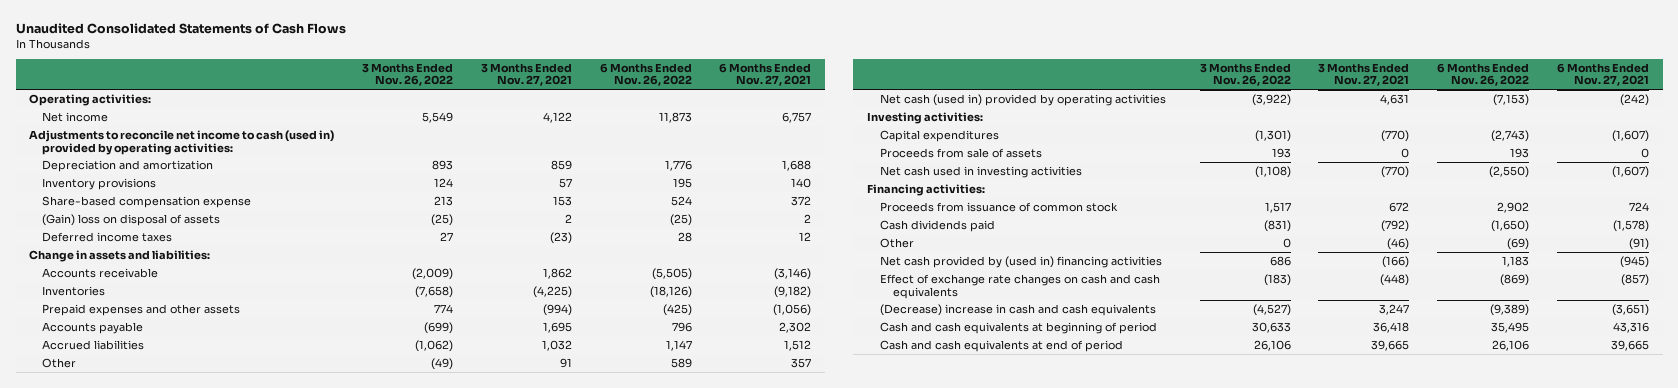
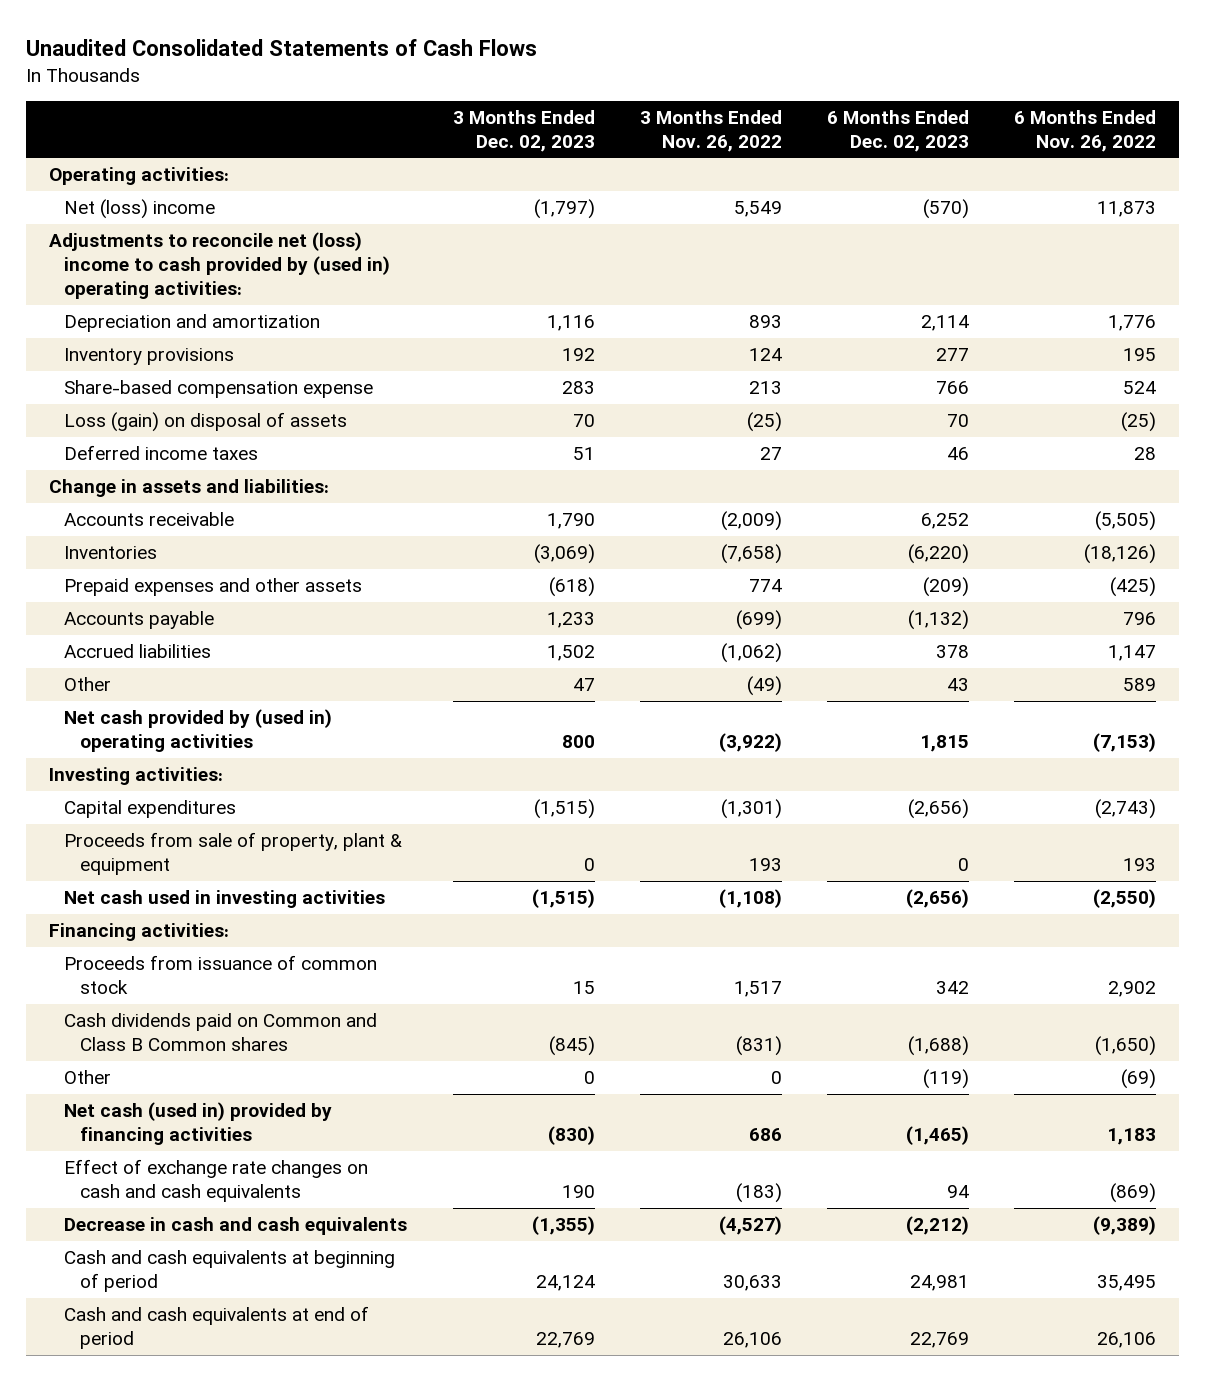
- | 3 Months Ended Nov. 26, 2022 | 3 Months Ended Nov. 27, 2021 | 6 Months Ended Nov. 26, 2022 | 6 Months Ended Nov. 27, 2021
+ | 3 Months Ended Dec. 02, 2023 | 3 Months Ended Nov. 26, 2022 | 6 Months Ended Dec. 02, 2023 | 6 Months Ended Nov. 26, 2022
- Net income | 5,549 | 4,122 | 11,873 | 6,757
- Adjustments to reconcile net income to cash (used in) provided by operating activities:
+ Net (loss) income | (1,797) | 5,549 | (570) | 11,873
+ Adjustments to reconcile net (loss) income to cash provided by (used in) operating activities:
- (Gain) loss on disposal of assets | (25) | 2 | (25) | 2
+ Loss (gain) on disposal of assets | 70 | (25) | 70 | (25)
- Net cash (used in) provided by operating activities | (3,922) | 4,631 | (7,153) | (242)
+ Net cash provided by (used in) operating activities | 800 | (3,922) | 1,815 | (7,153)
- Proceeds from sale of assets | 193 | 0 | 193 | 0
+ Proceeds from sale of property, plant & equipment | 0 | 193 | 0 | 193
- Cash dividends paid | (831) | (792) | (1,650) | (1,578)
+ Cash dividends paid on Common and Class B Common shares | (845) | (831) | (1,688) | (1,650)
- Net cash provided by (used in) financing activities | 686 | (166) | 1,183 | (945)
+ Net cash (used in) provided by financing activities | (830) | 686 | (1,465) | 1,183
- (Decrease) increase in cash and cash equivalents | (4,527) | 3,247 | (9,389) | (3,651)
+ Decrease in cash and cash equivalents | (1,355) | (4,527) | (2,212) | (9,389)

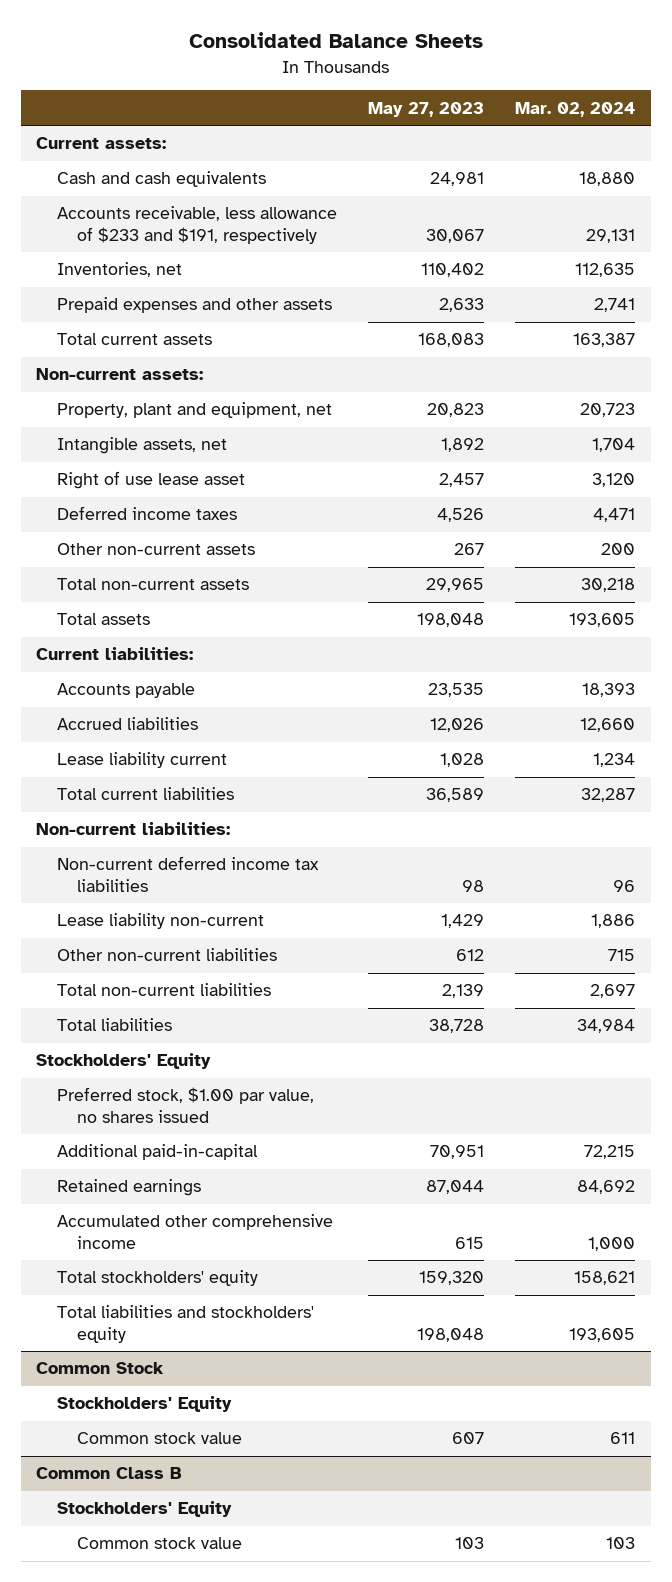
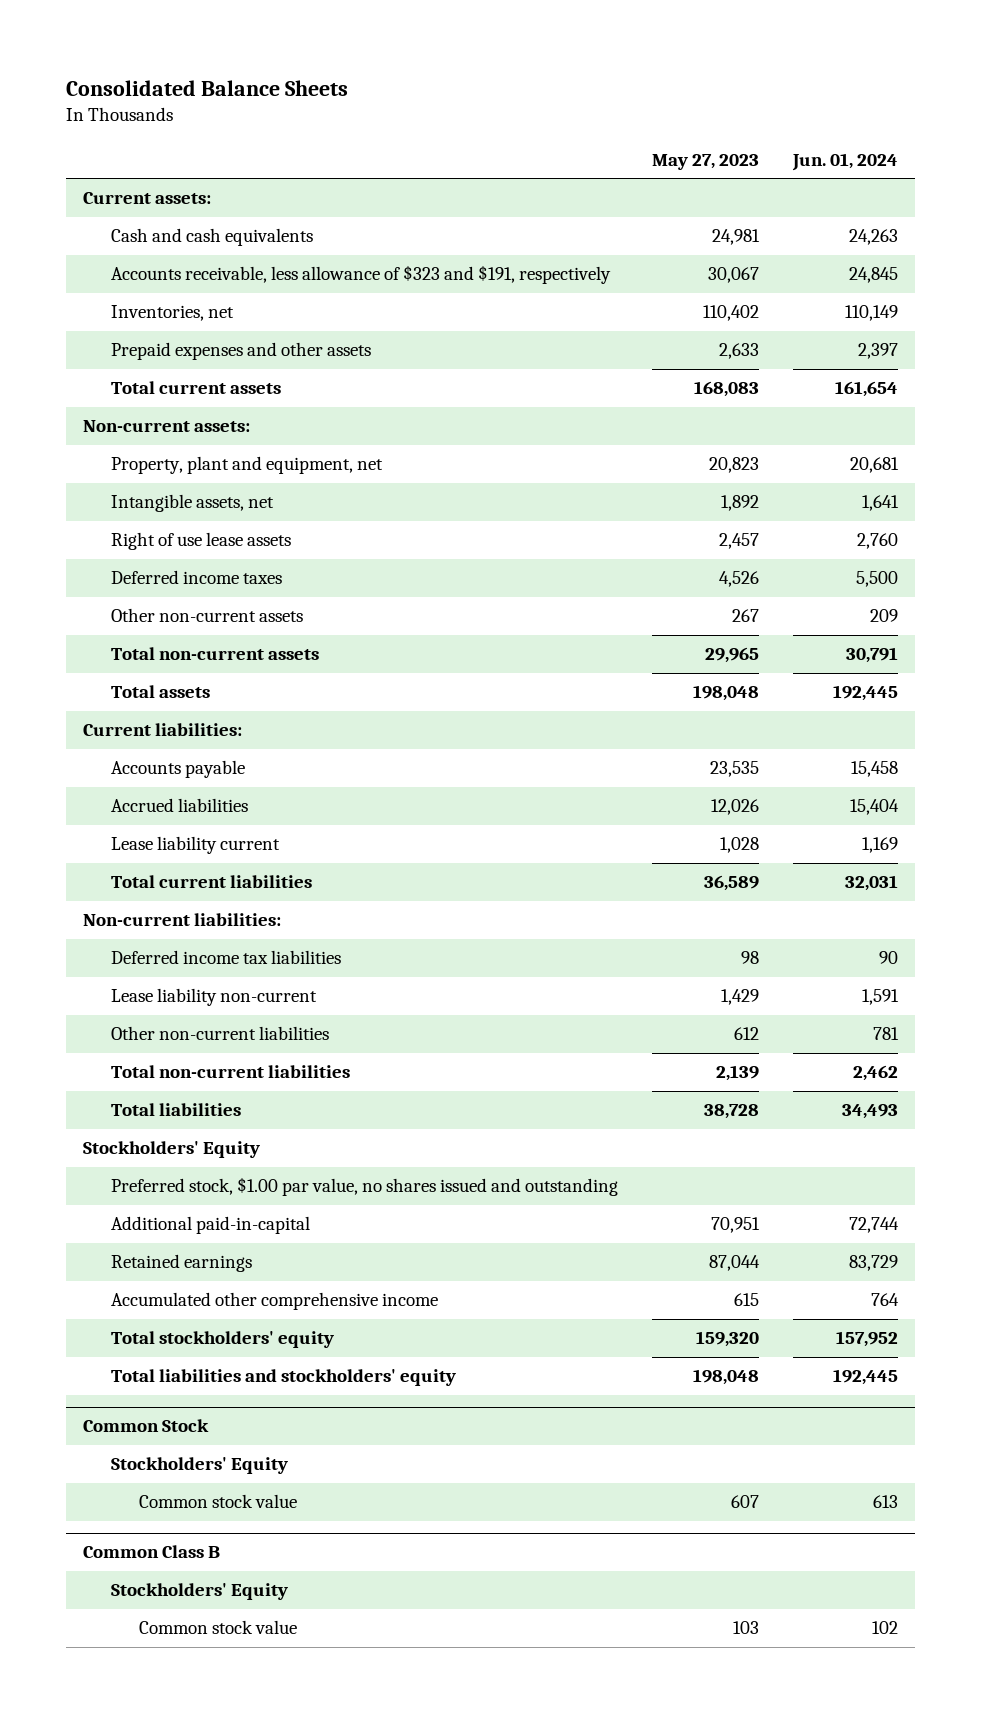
- | May 27, 2023 | Mar. 02, 2024
+ | May 27, 2023 | Jun. 01, 2024
- Accounts receivable, less allowance of $233 and $191, respectively | 30,067 | 29,131
+ Accounts receivable, less allowance of $323 and $191, respectively | 30,067 | 24,845
- Right of use lease asset | 2,457 | 3,120
+ Right of use lease assets | 2,457 | 2,760
- Non-current deferred income tax liabilities | 98 | 96
+ Deferred income tax liabilities | 98 | 90
- Preferred stock, $1.00 par value, no shares issued
+ Preferred stock, $1.00 par value, no shares issued and outstanding

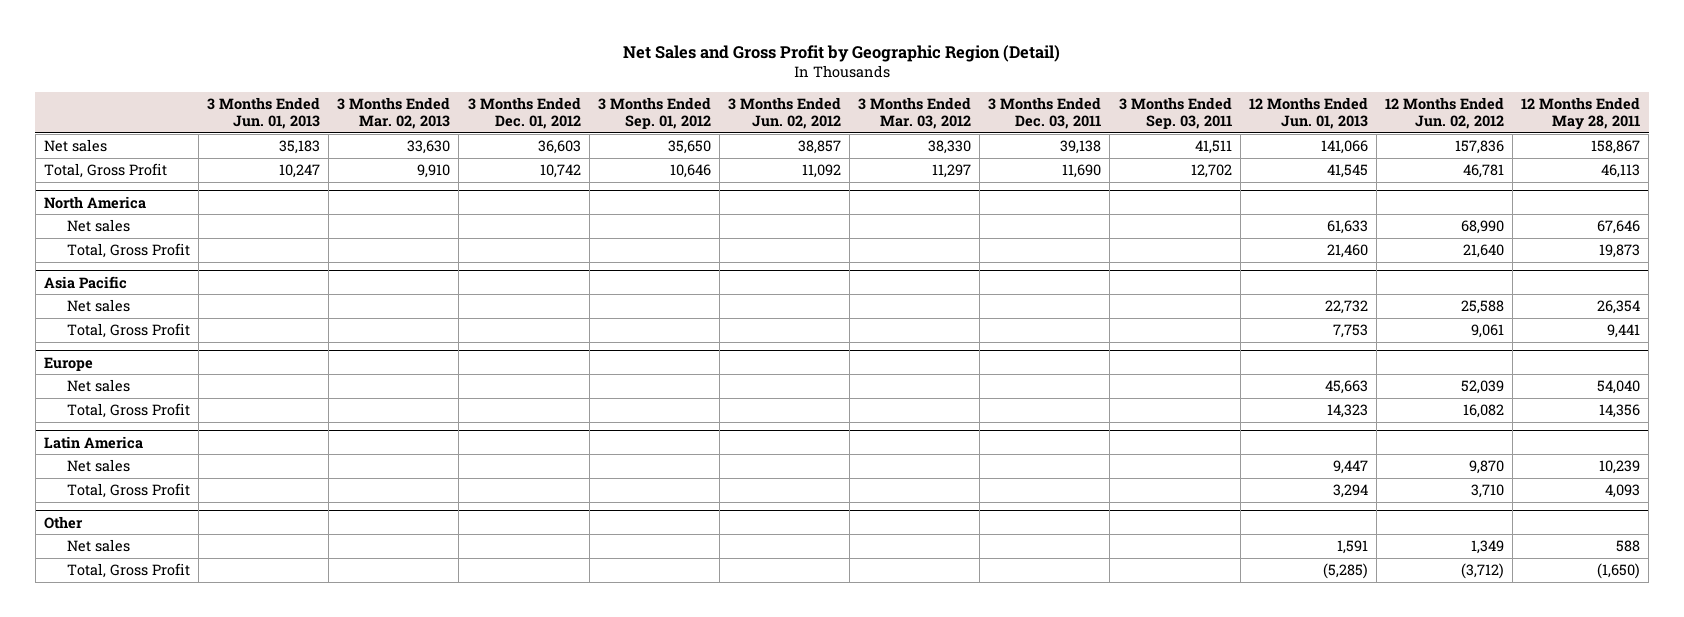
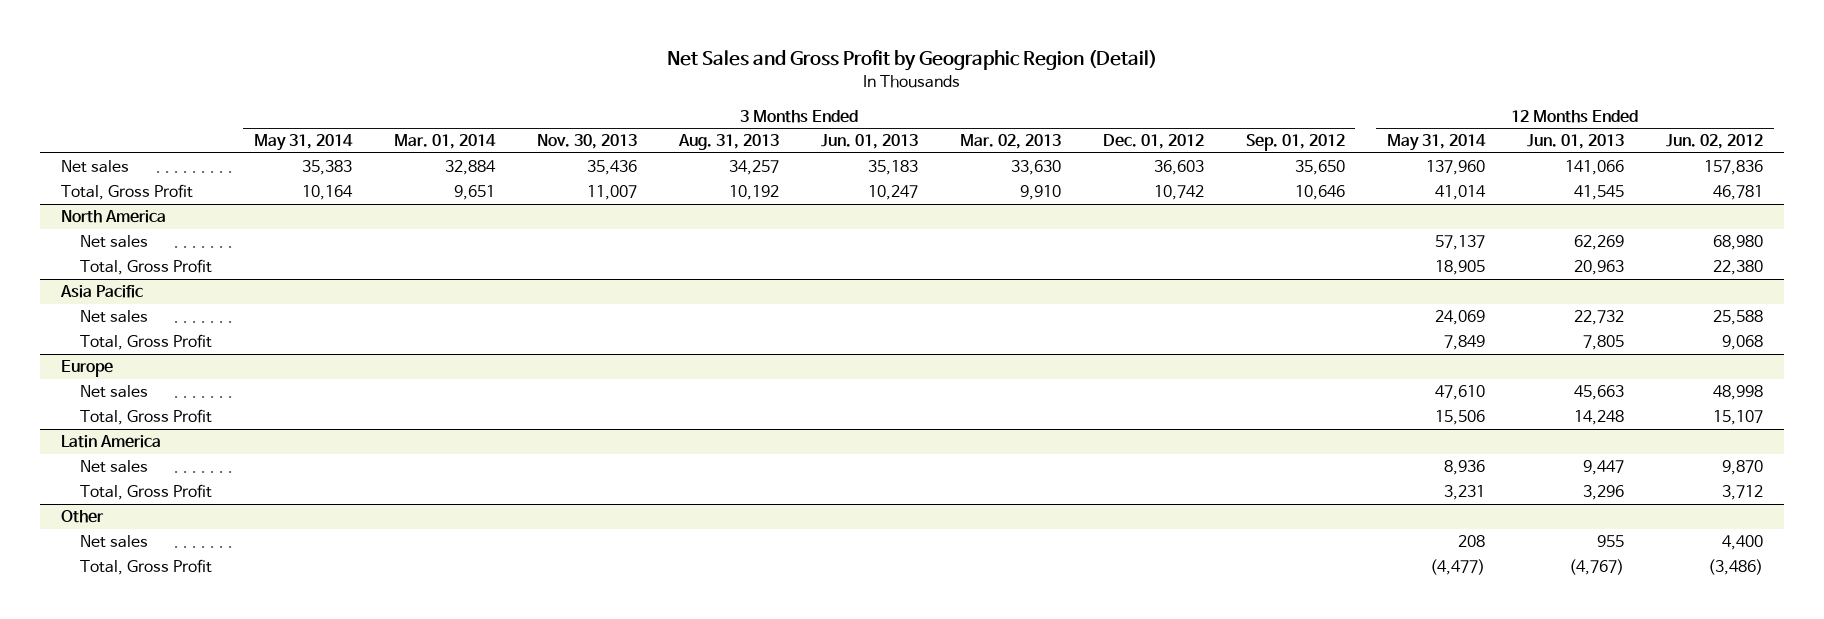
- | 3 Months Ended Jun. 01, 2013 | 3 Months Ended Mar. 02, 2013 | 3 Months Ended Dec. 01, 2012 | 3 Months Ended Sep. 01, 2012 | 3 Months Ended Jun. 02, 2012 | 3 Months Ended Mar. 03, 2012 | 3 Months Ended Dec. 03, 2011 | 3 Months Ended Sep. 03, 2011 | 12 Months Ended Jun. 01, 2013 | 12 Months Ended Jun. 02, 2012 | 12 Months Ended May 28, 2011
+ | 3 Months Ended May 31, 2014 | 3 Months Ended Mar. 01, 2014 | 3 Months Ended Nov. 30, 2013 | 3 Months Ended Aug. 31, 2013 | 3 Months Ended Jun. 01, 2013 | 3 Months Ended Mar. 02, 2013 | 3 Months Ended Dec. 01, 2012 | 3 Months Ended Sep. 01, 2012 | 12 Months Ended May 31, 2014 | 12 Months Ended Jun. 01, 2013 | 12 Months Ended Jun. 02, 2012
@ North America
- Net sales | | | | | | | | | 61,633 | 68,990 | 67,646
- Total, Gross Profit | | | | | | | | | 21,460 | 21,640 | 19,873
+ Net sales | | | | | | | | | 57,137 | 62,269 | 68,980
+ Total, Gross Profit | | | | | | | | | 18,905 | 20,963 | 22,380
@ Asia Pacific
- Total, Gross Profit | | | | | | | | | 7,753 | 9,061 | 9,441
+ Total, Gross Profit | | | | | | | | | 7,849 | 7,805 | 9,068
@ Europe
- Net sales | | | | | | | | | 45,663 | 52,039 | 54,040
- Total, Gross Profit | | | | | | | | | 14,323 | 16,082 | 14,356
+ Net sales | | | | | | | | | 47,610 | 45,663 | 48,998
+ Total, Gross Profit | | | | | | | | | 15,506 | 14,248 | 15,107
@ Latin America
- Total, Gross Profit | | | | | | | | | 3,294 | 3,710 | 4,093
+ Total, Gross Profit | | | | | | | | | 3,231 | 3,296 | 3,712
@ Other
- Net sales | | | | | | | | | 1,591 | 1,349 | 588
- Total, Gross Profit | | | | | | | | | (5,285) | (3,712) | (1,650)
+ Net sales | | | | | | | | | 208 | 955 | 4,400
+ Total, Gross Profit | | | | | | | | | (4,477) | (4,767) | (3,486)

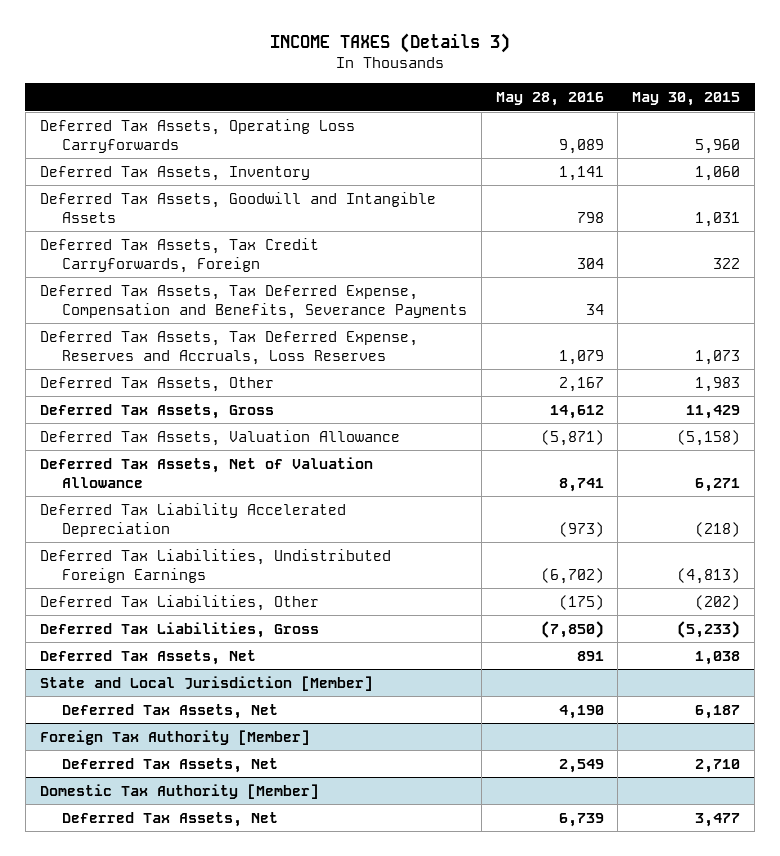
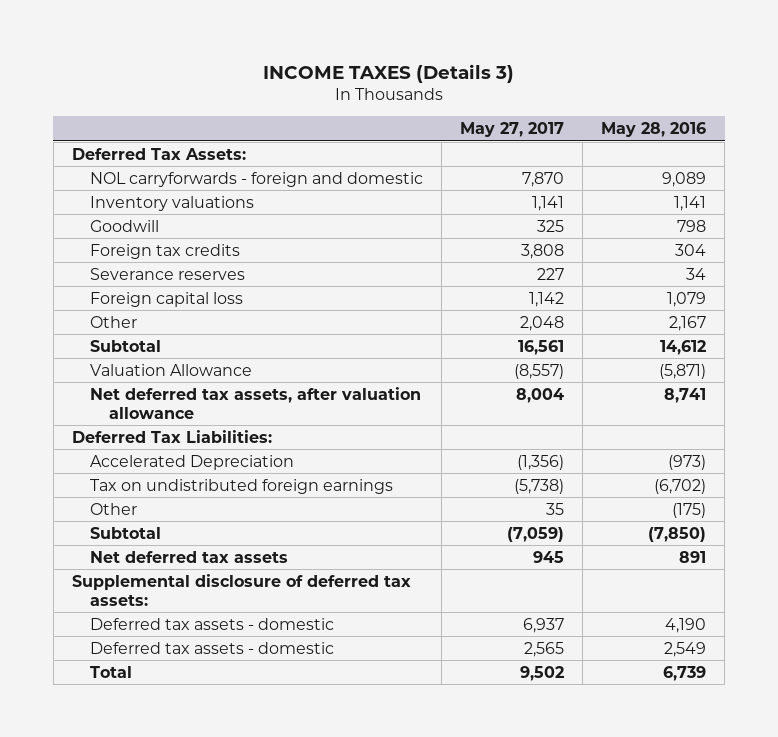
- | May 28, 2016 | May 30, 2015
+ | May 27, 2017 | May 28, 2016
- Deferred Tax Assets, Operating Loss Carryforwards | 9,089 | 5,960
- Deferred Tax Assets, Inventory | 1,141 | 1,060
- Deferred Tax Assets, Goodwill and Intangible Assets | 798 | 1,031
- Deferred Tax Assets, Tax Credit Carryforwards, Foreign | 304 | 322
- Deferred Tax Assets, Tax Deferred Expense, Compensation and Benefits, Severance Payments | 34 |
- Deferred Tax Assets, Tax Deferred Expense, Reserves and Accruals, Loss Reserves | 1,079 | 1,073
- Deferred Tax Assets, Other | 2,167 | 1,983
- Deferred Tax Assets, Gross | 14,612 | 11,429
- Deferred Tax Assets, Valuation Allowance | (5,871) | (5,158)
- Deferred Tax Assets, Net of Valuation Allowance | 8,741 | 6,271
- Deferred Tax Liability Accelerated Depreciation | (973) | (218)
- Deferred Tax Liabilities, Undistributed Foreign Earnings | (6,702) | (4,813)
- Deferred Tax Liabilities, Other | (175) | (202)
- Deferred Tax Liabilities, Gross | (7,850) | (5,233)
- Deferred Tax Assets, Net | 891 | 1,038
- State and Local Jurisdiction [Member]
- Deferred Tax Assets, Net | 4,190 | 6,187
- Foreign Tax Authority [Member]
- Deferred Tax Assets, Net | 2,549 | 2,710
- Domestic Tax Authority [Member]
- Deferred Tax Assets, Net | 6,739 | 3,477
+ Deferred Tax Assets:
+ NOL carryforwards - foreign and domestic | 7,870 | 9,089
+ Inventory valuations | 1,141 | 1,141
+ Goodwill | 325 | 798
+ Foreign tax credits | 3,808 | 304
+ Severance reserves | 227 | 34
+ Foreign capital loss | 1,142 | 1,079
+ Other | 2,048 | 2,167
+ Subtotal | 16,561 | 14,612
+ Valuation Allowance | (8,557) | (5,871)
+ Net deferred tax assets, after valuation allowance | 8,004 | 8,741
+ Deferred Tax Liabilities:
+ Accelerated Depreciation | (1,356) | (973)
+ Tax on undistributed foreign earnings | (5,738) | (6,702)
+ Other | 35 | (175)
+ Subtotal | (7,059) | (7,850)
+ Net deferred tax assets | 945 | 891
+ Supplemental disclosure of deferred tax assets:
+ Deferred tax assets - domestic | 6,937 | 4,190
+ Deferred tax assets - domestic | 2,565 | 2,549
+ Total | 9,502 | 6,739

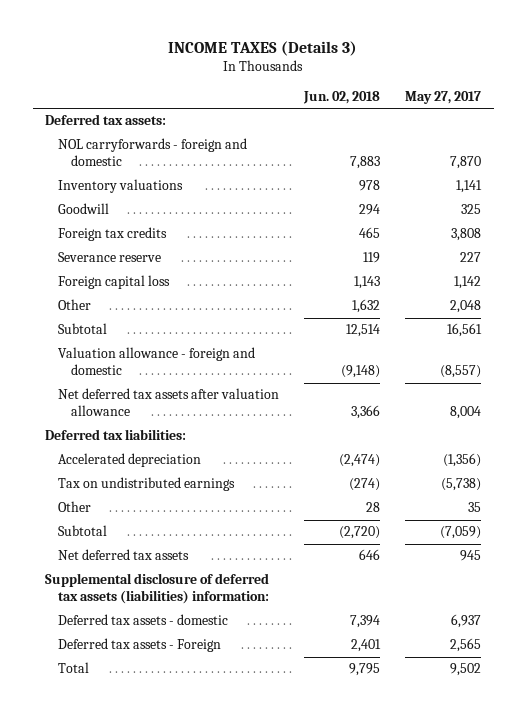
- | May 27, 2017 | May 28, 2016
+ | Jun. 02, 2018 | May 27, 2017
- Deferred Tax Assets:
+ Deferred tax assets:
- Severance reserves | 227 | 34
+ Severance reserve | 119 | 227
- Valuation Allowance | (8,557) | (5,871)
- Net deferred tax assets, after valuation allowance | 8,004 | 8,741
- Deferred Tax Liabilities:
- Accelerated Depreciation | (1,356) | (973)
- Tax on undistributed foreign earnings | (5,738) | (6,702)
+ Valuation allowance - foreign and domestic | (9,148) | (8,557)
+ Net deferred tax assets after valuation allowance | 3,366 | 8,004
+ Deferred tax liabilities:
+ Accelerated depreciation | (2,474) | (1,356)
+ Tax on undistributed earnings | (274) | (5,738)
- Supplemental disclosure of deferred tax assets:
+ Supplemental disclosure of deferred tax assets (liabilities) information:
- Deferred tax assets - domestic | 2,565 | 2,549
+ Deferred tax assets - Foreign | 2,401 | 2,565

